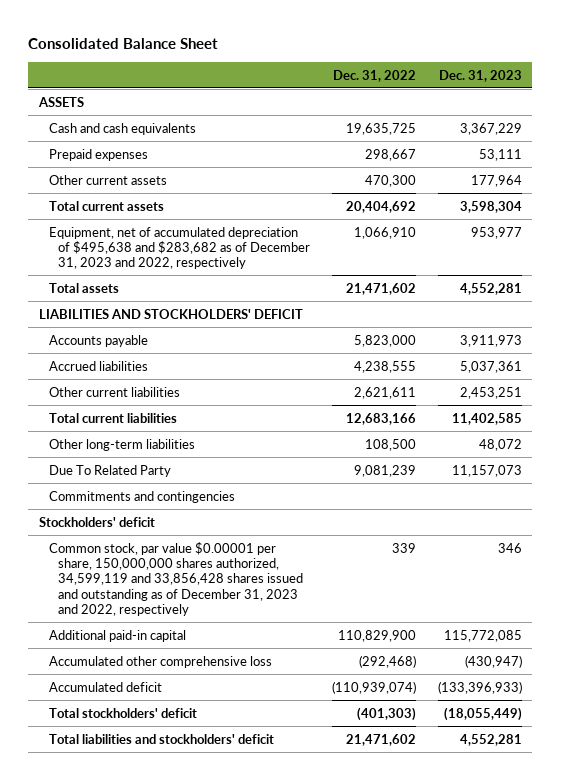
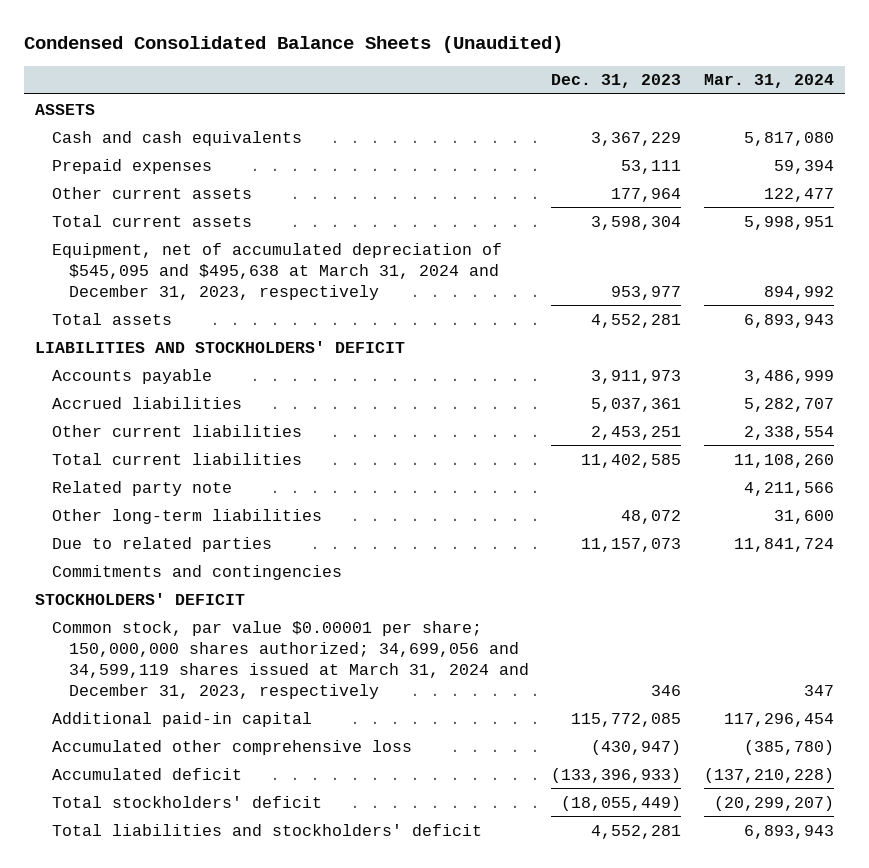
- Consolidated Balance Sheet
+ Condensed Consolidated Balance Sheets (Unaudited)
- | Dec. 31, 2022 | Dec. 31, 2023
+ | Dec. 31, 2023 | Mar. 31, 2024
- Equipment, net of accumulated depreciation of $495,638 and $283,682 as of December 31, 2023 and 2022, respectively | 1,066,910 | 953,977
+ Equipment, net of accumulated depreciation of $545,095 and $495,638 at March 31, 2024 and December 31, 2023, respectively | 953,977 | 894,992
+ Related party note | | 4,211,566
- Due To Related Party | 9,081,239 | 11,157,073
+ Due to related parties | 11,157,073 | 11,841,724
- Stockholders' deficit
- Common stock, par value $0.00001 per share, 150,000,000 shares authorized, 34,599,119 and 33,856,428 shares issued and outstanding as of December 31, 2023 and 2022, respectively | 339 | 346
+ STOCKHOLDERS' DEFICIT
+ Common stock, par value $0.00001 per share; 150,000,000 shares authorized; 34,699,056 and 34,599,119 shares issued at March 31, 2024 and December 31, 2023, respectively | 346 | 347

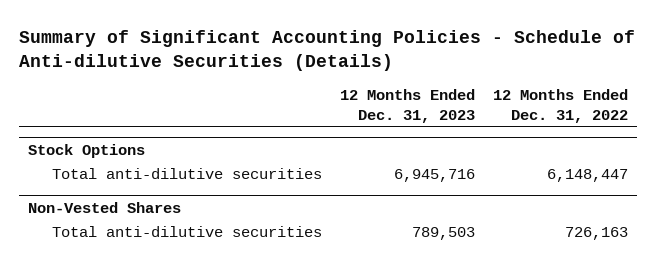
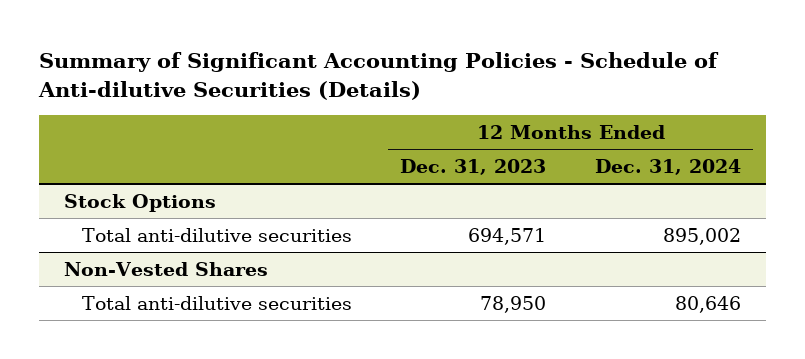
- | 12 Months Ended Dec. 31, 2023 | 12 Months Ended Dec. 31, 2022
+ | 12 Months Ended Dec. 31, 2023 | 12 Months Ended Dec. 31, 2024
@ Stock Options
- Total anti-dilutive securities | 6,945,716 | 6,148,447
+ Total anti-dilutive securities | 694,571 | 895,002
@ Non-Vested Shares
- Total anti-dilutive securities | 789,503 | 726,163
+ Total anti-dilutive securities | 78,950 | 80,646

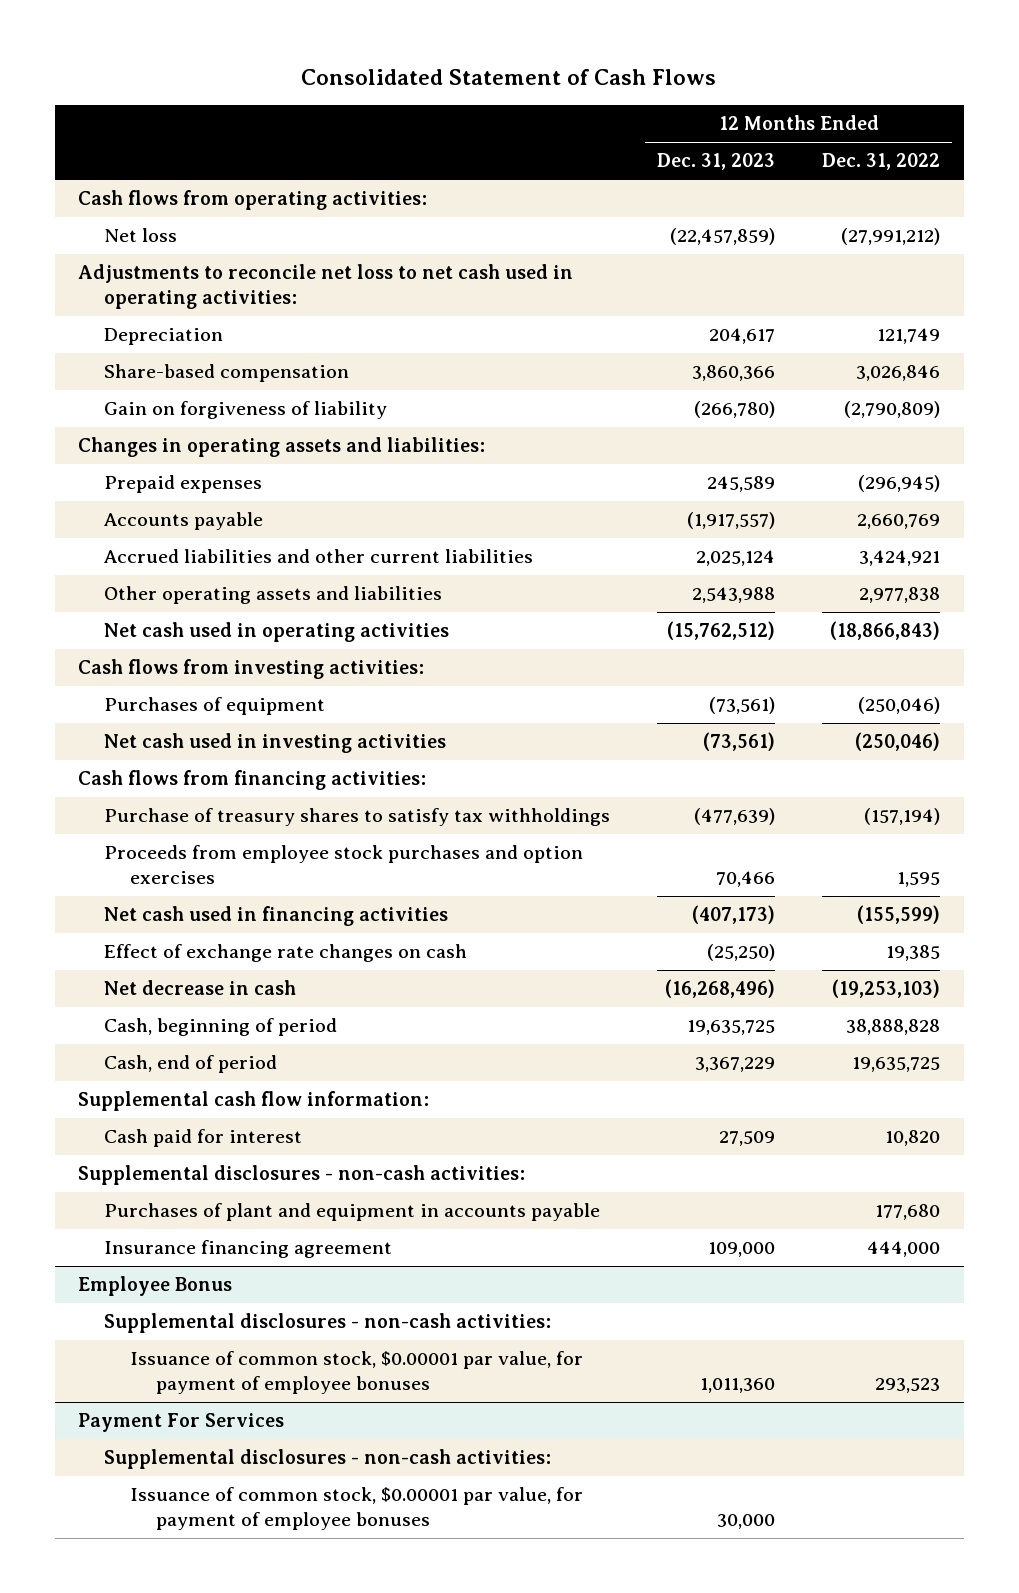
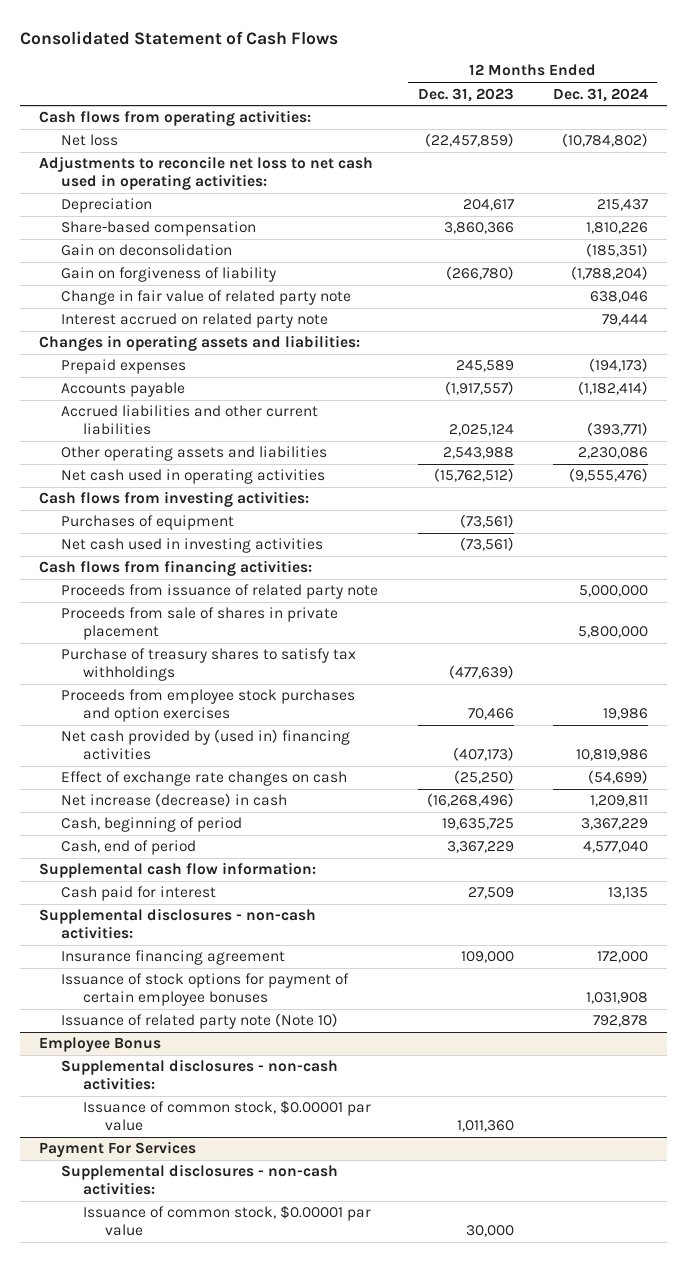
- | 12 Months Ended Dec. 31, 2023 | 12 Months Ended Dec. 31, 2022
+ | 12 Months Ended Dec. 31, 2023 | 12 Months Ended Dec. 31, 2024
+ Gain on deconsolidation | | (185,351)
+ Change in fair value of related party note | | 638,046
+ Interest accrued on related party note | | 79,444
+ Proceeds from issuance of related party note | | 5,000,000
+ Proceeds from sale of shares in private placement | | 5,800,000
- Net cash used in financing activities | (407,173) | (155,599)
+ Net cash provided by (used in) financing activities | (407,173) | 10,819,986
- Net decrease in cash | (16,268,496) | (19,253,103)
+ Net increase (decrease) in cash | (16,268,496) | 1,209,811
- Purchases of plant and equipment in accounts payable | | 177,680
+ Issuance of stock options for payment of certain employee bonuses | | 1,031,908
+ Issuance of related party note (Note 10) | | 792,878
@ Employee Bonus
- Issuance of common stock, $0.00001 par value, for payment of employee bonuses | 1,011,360 | 293,523
+ Issuance of common stock, $0.00001 par value | 1,011,360 |
@ Payment For Services
- Issuance of common stock, $0.00001 par value, for payment of employee bonuses | 30,000 |
+ Issuance of common stock, $0.00001 par value | 30,000 |

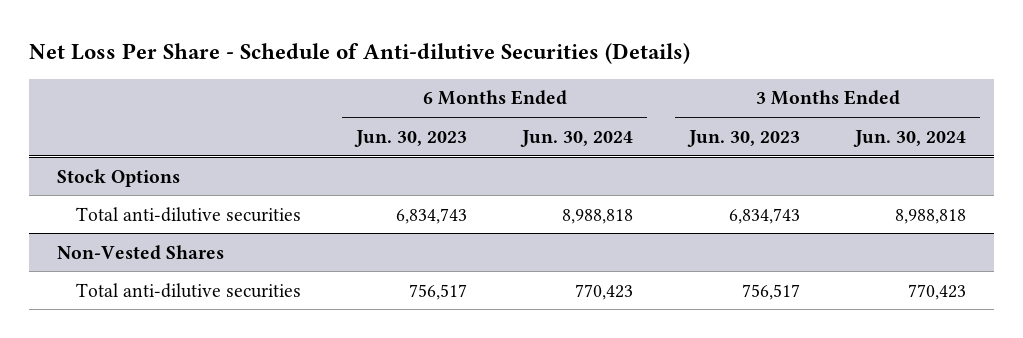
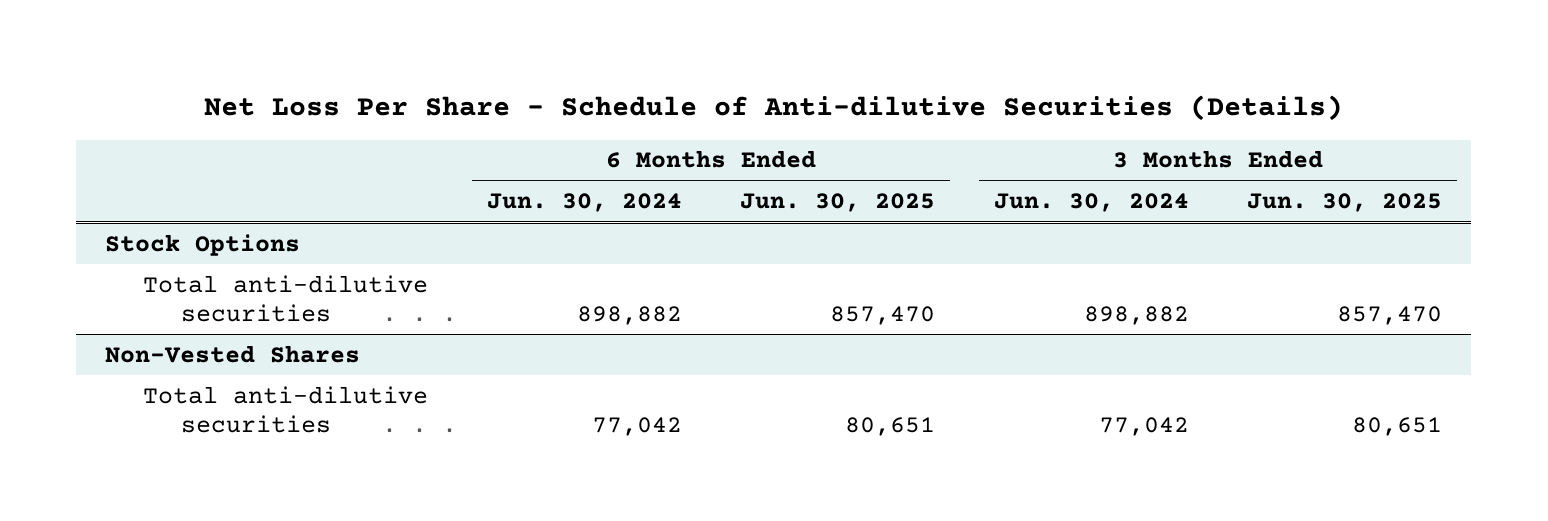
- | 6 Months Ended Jun. 30, 2023 | 6 Months Ended Jun. 30, 2024 | 3 Months Ended Jun. 30, 2023 | 3 Months Ended Jun. 30, 2024
+ | 6 Months Ended Jun. 30, 2024 | 6 Months Ended Jun. 30, 2025 | 3 Months Ended Jun. 30, 2024 | 3 Months Ended Jun. 30, 2025
@ Stock Options
- Total anti-dilutive securities | 6,834,743 | 8,988,818 | 6,834,743 | 8,988,818
+ Total anti-dilutive securities | 898,882 | 857,470 | 898,882 | 857,470
@ Non-Vested Shares
- Total anti-dilutive securities | 756,517 | 770,423 | 756,517 | 770,423
+ Total anti-dilutive securities | 77,042 | 80,651 | 77,042 | 80,651

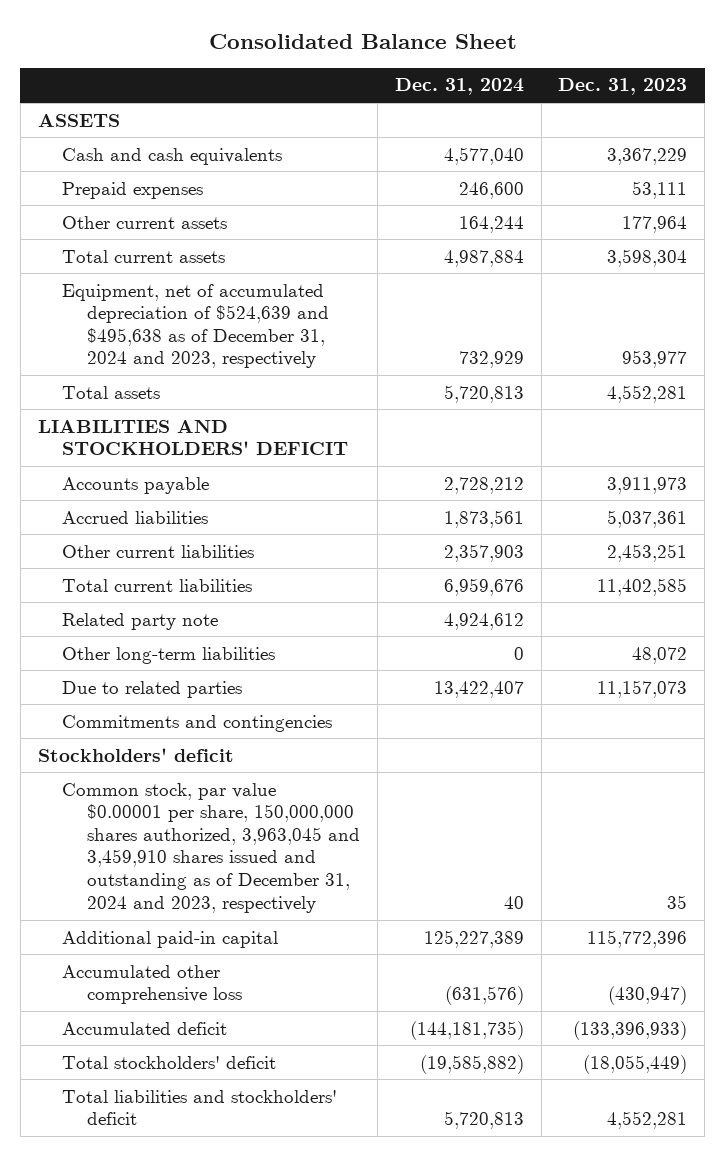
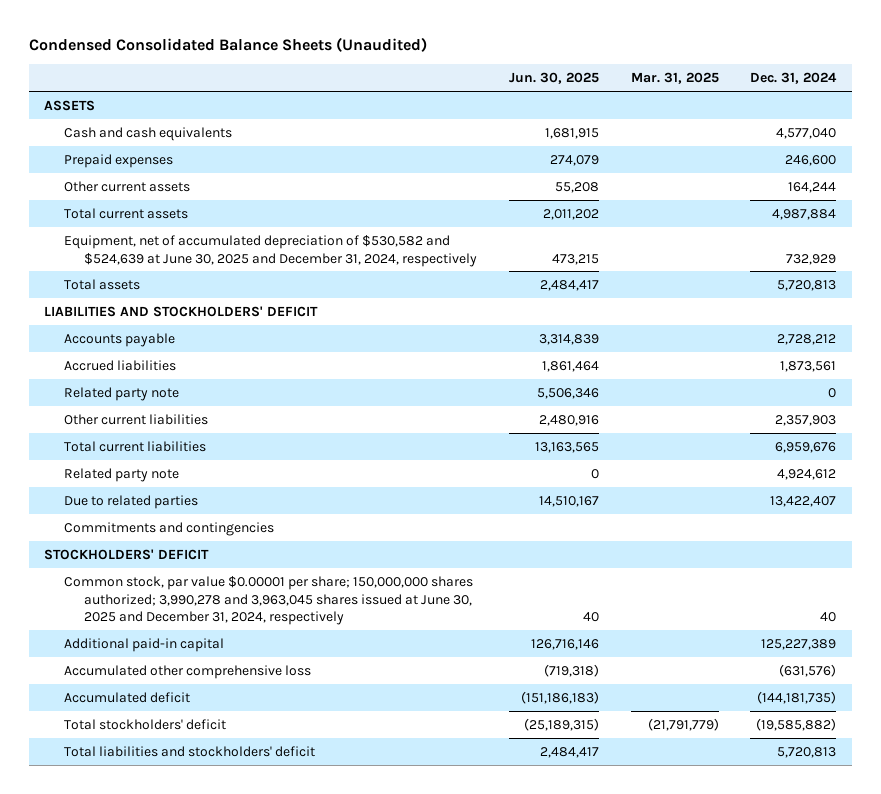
- Consolidated Balance Sheet
+ Condensed Consolidated Balance Sheets (Unaudited)
- | Dec. 31, 2024 | Dec. 31, 2023
+ | Jun. 30, 2025 | Mar. 31, 2025 | Dec. 31, 2024
- Equipment, net of accumulated depreciation of $524,639 and $495,638 as of December 31, 2024 and 2023, respectively | 732,929 | 953,977
+ Equipment, net of accumulated depreciation of $530,582 and $524,639 at June 30, 2025 and December 31, 2024, respectively | 473,215 | | 732,929
+ Related party note | 5,506,346 | | 0
- Other long-term liabilities | 0 | 48,072
- Stockholders' deficit
- Common stock, par value $0.00001 per share, 150,000,000 shares authorized, 3,963,045 and 3,459,910 shares issued and outstanding as of December 31, 2024 and 2023, respectively | 40 | 35
+ STOCKHOLDERS' DEFICIT
+ Common stock, par value $0.00001 per share; 150,000,000 shares authorized; 3,990,278 and 3,963,045 shares issued at June 30, 2025 and December 31, 2024, respectively | 40 | | 40

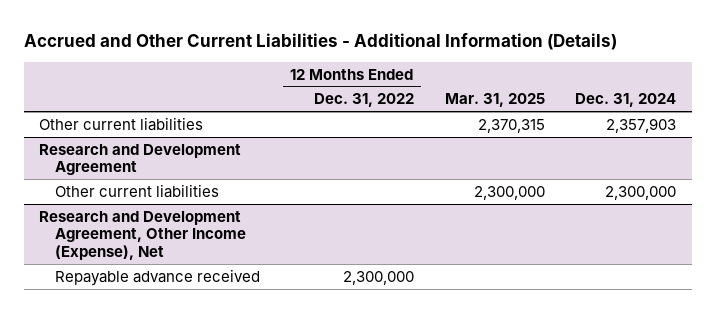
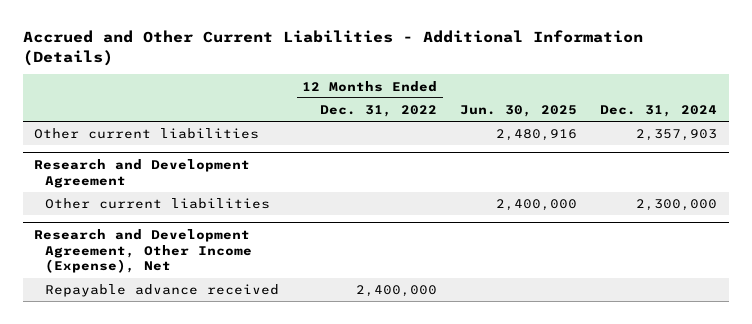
- | 12 Months Ended Dec. 31, 2022 | Mar. 31, 2025 | Dec. 31, 2024
+ | 12 Months Ended Dec. 31, 2022 | Jun. 30, 2025 | Dec. 31, 2024
@ Research and Development Agreement, Other Income (Expense), Net
- Repayable advance received | 2,300,000 | |
+ Repayable advance received | 2,400,000 | |

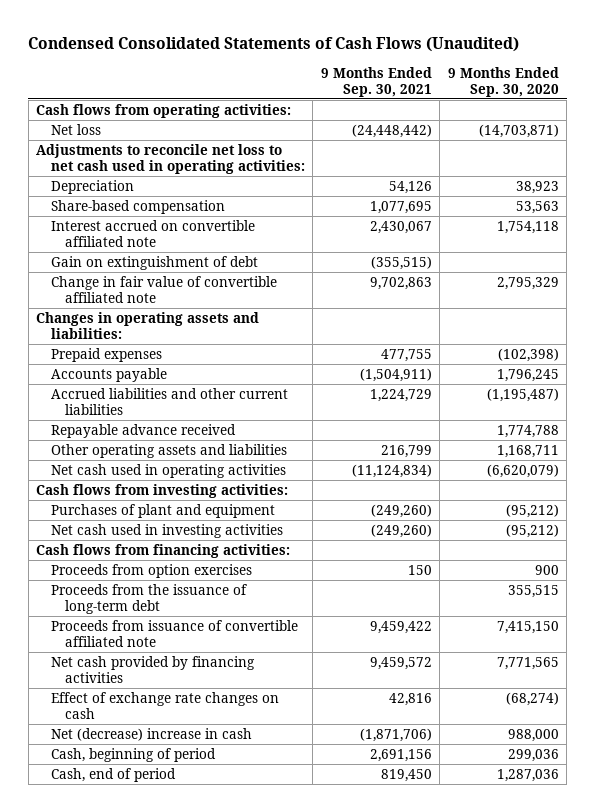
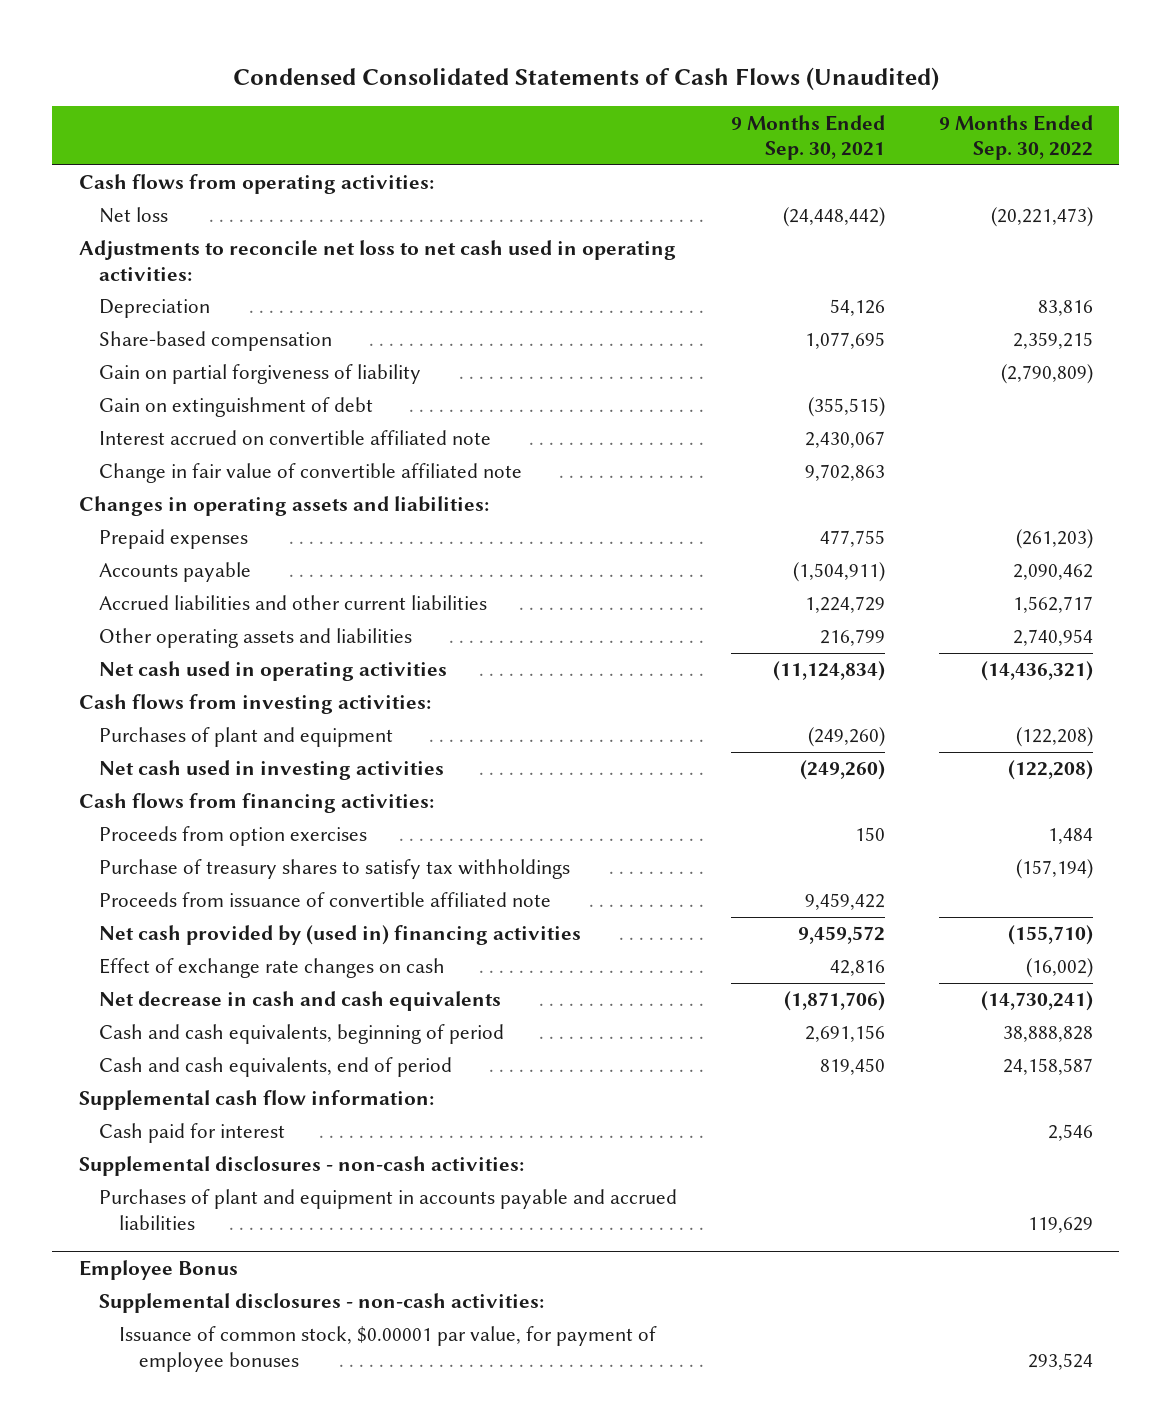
- | 9 Months Ended Sep. 30, 2021 | 9 Months Ended Sep. 30, 2020
+ | 9 Months Ended Sep. 30, 2021 | 9 Months Ended Sep. 30, 2022
+ Gain on partial forgiveness of liability | | (2,790,809)
moved down: Interest accrued on convertible affiliated note | 2,430,067 |
- Repayable advance received | | 1,774,788
- Proceeds from the issuance of long-term debt | | 355,515
+ Purchase of treasury shares to satisfy tax withholdings | | (157,194)
- Net cash provided by financing activities | 9,459,572 | 7,771,565
+ Net cash provided by (used in) financing activities | 9,459,572 | (155,710)
- Net (decrease) increase in cash | (1,871,706) | 988,000
- Cash, beginning of period | 2,691,156 | 299,036
- Cash, end of period | 819,450 | 1,287,036
+ Net decrease in cash and cash equivalents | (1,871,706) | (14,730,241)
+ Cash and cash equivalents, beginning of period | 2,691,156 | 38,888,828
+ Cash and cash equivalents, end of period | 819,450 | 24,158,587
+ Supplemental cash flow information:
+ Cash paid for interest | | 2,546
+ Supplemental disclosures - non-cash activities:
+ Purchases of plant and equipment in accounts payable and accrued liabilities | | 119,629
+ Employee Bonus
+ Supplemental disclosures - non-cash activities:
+ Issuance of common stock, $0.00001 par value, for payment of employee bonuses | | 293,524

